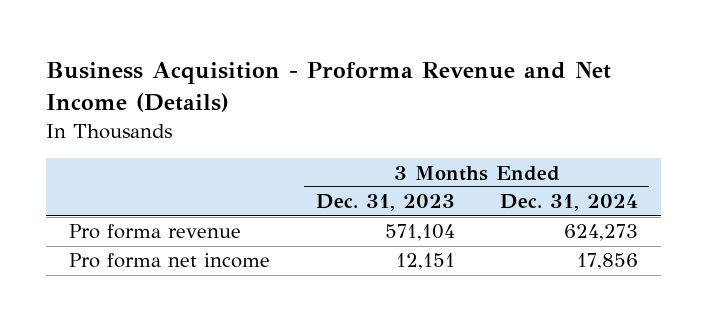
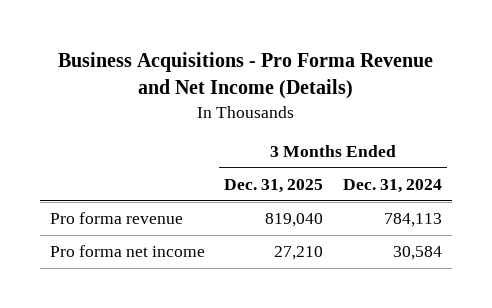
- Business Acquisition - Proforma Revenue and Net Income (Details)
+ Business Acquisitions - Pro Forma Revenue and Net Income (Details)
- | 3 Months Ended Dec. 31, 2023 | 3 Months Ended Dec. 31, 2024
+ | 3 Months Ended Dec. 31, 2025 | 3 Months Ended Dec. 31, 2024
- Pro forma revenue | 571,104 | 624,273
- Pro forma net income | 12,151 | 17,856
+ Pro forma revenue | 819,040 | 784,113
+ Pro forma net income | 27,210 | 30,584

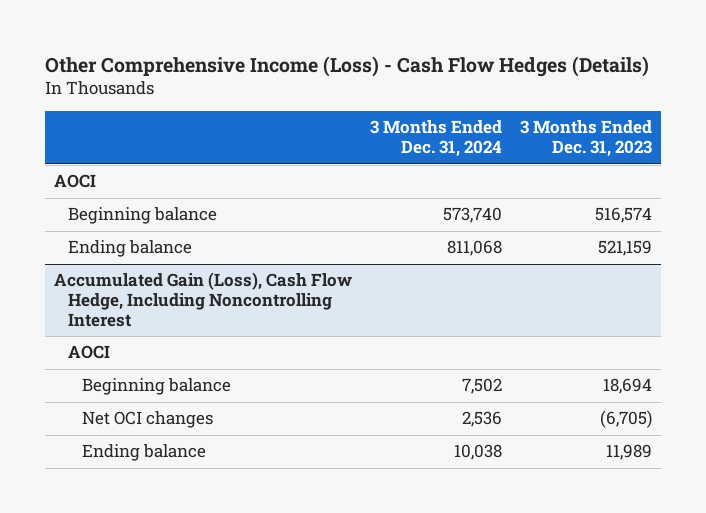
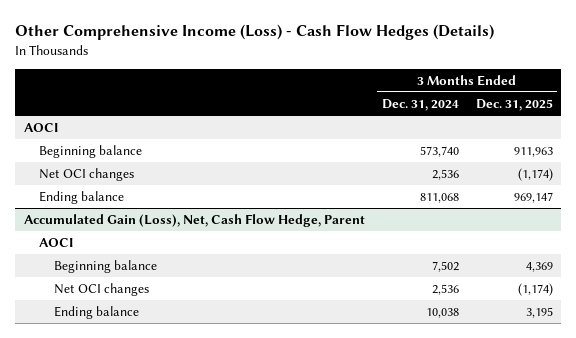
- | 3 Months Ended Dec. 31, 2024 | 3 Months Ended Dec. 31, 2023
+ | 3 Months Ended Dec. 31, 2024 | 3 Months Ended Dec. 31, 2025
+ Net OCI changes | 2,536 | (1,174)
- Accumulated Gain (Loss), Cash Flow Hedge, Including Noncontrolling Interest
+ Accumulated Gain (Loss), Net, Cash Flow Hedge, Parent

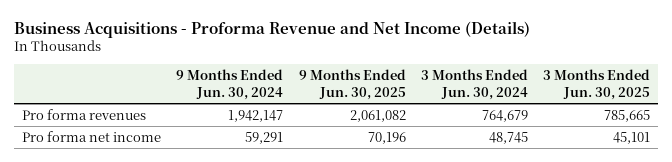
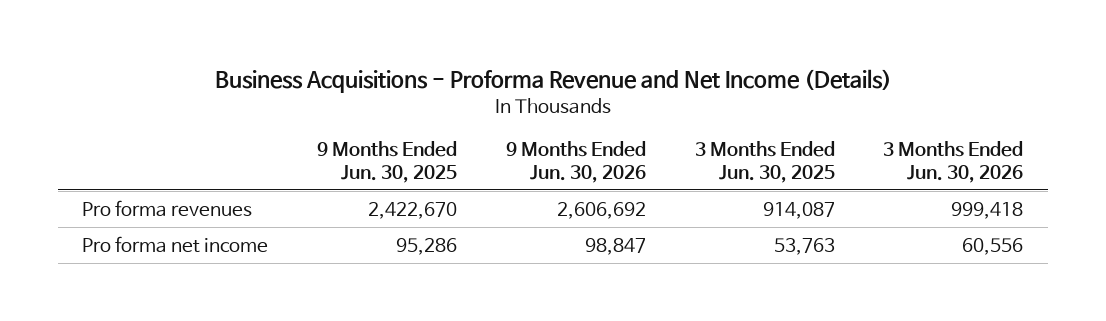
- | 9 Months Ended Jun. 30, 2024 | 9 Months Ended Jun. 30, 2025 | 3 Months Ended Jun. 30, 2024 | 3 Months Ended Jun. 30, 2025
+ | 9 Months Ended Jun. 30, 2025 | 9 Months Ended Jun. 30, 2026 | 3 Months Ended Jun. 30, 2025 | 3 Months Ended Jun. 30, 2026
- Pro forma revenues | 1,942,147 | 2,061,082 | 764,679 | 785,665
- Pro forma net income | 59,291 | 70,196 | 48,745 | 45,101
+ Pro forma revenues | 2,422,670 | 2,606,692 | 914,087 | 999,418
+ Pro forma net income | 95,286 | 98,847 | 53,763 | 60,556

